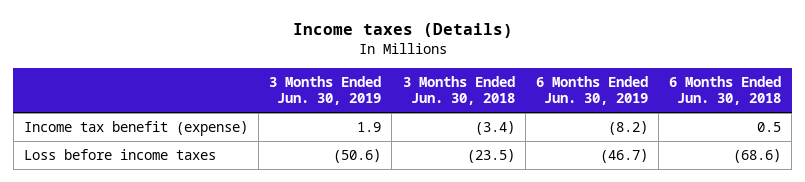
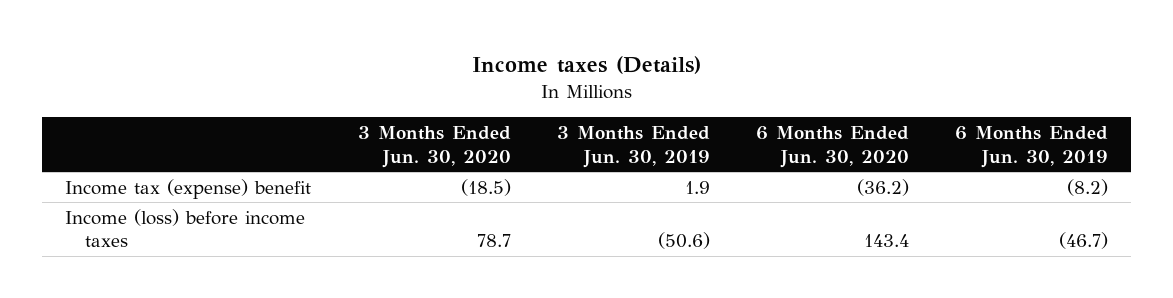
- | 3 Months Ended Jun. 30, 2019 | 3 Months Ended Jun. 30, 2018 | 6 Months Ended Jun. 30, 2019 | 6 Months Ended Jun. 30, 2018
+ | 3 Months Ended Jun. 30, 2020 | 3 Months Ended Jun. 30, 2019 | 6 Months Ended Jun. 30, 2020 | 6 Months Ended Jun. 30, 2019
- Income tax benefit (expense) | 1.9 | (3.4) | (8.2) | 0.5
- Loss before income taxes | (50.6) | (23.5) | (46.7) | (68.6)
+ Income tax (expense) benefit | (18.5) | 1.9 | (36.2) | (8.2)
+ Income (loss) before income taxes | 78.7 | (50.6) | 143.4 | (46.7)

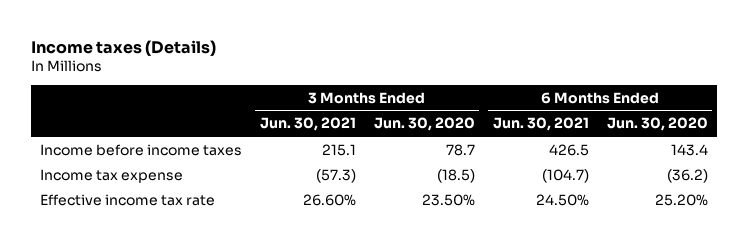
- | 3 Months Ended Jun. 30, 2020 | 3 Months Ended Jun. 30, 2019 | 6 Months Ended Jun. 30, 2020 | 6 Months Ended Jun. 30, 2019
+ | 3 Months Ended Jun. 30, 2021 | 3 Months Ended Jun. 30, 2020 | 6 Months Ended Jun. 30, 2021 | 6 Months Ended Jun. 30, 2020
- Income tax (expense) benefit | (18.5) | 1.9 | (36.2) | (8.2)
- Income (loss) before income taxes | 78.7 | (50.6) | 143.4 | (46.7)
+ Income before income taxes | 215.1 | 78.7 | 426.5 | 143.4
+ Income tax expense | (57.3) | (18.5) | (104.7) | (36.2)
+ Effective income tax rate | 26.60% | 23.50% | 24.50% | 25.20%

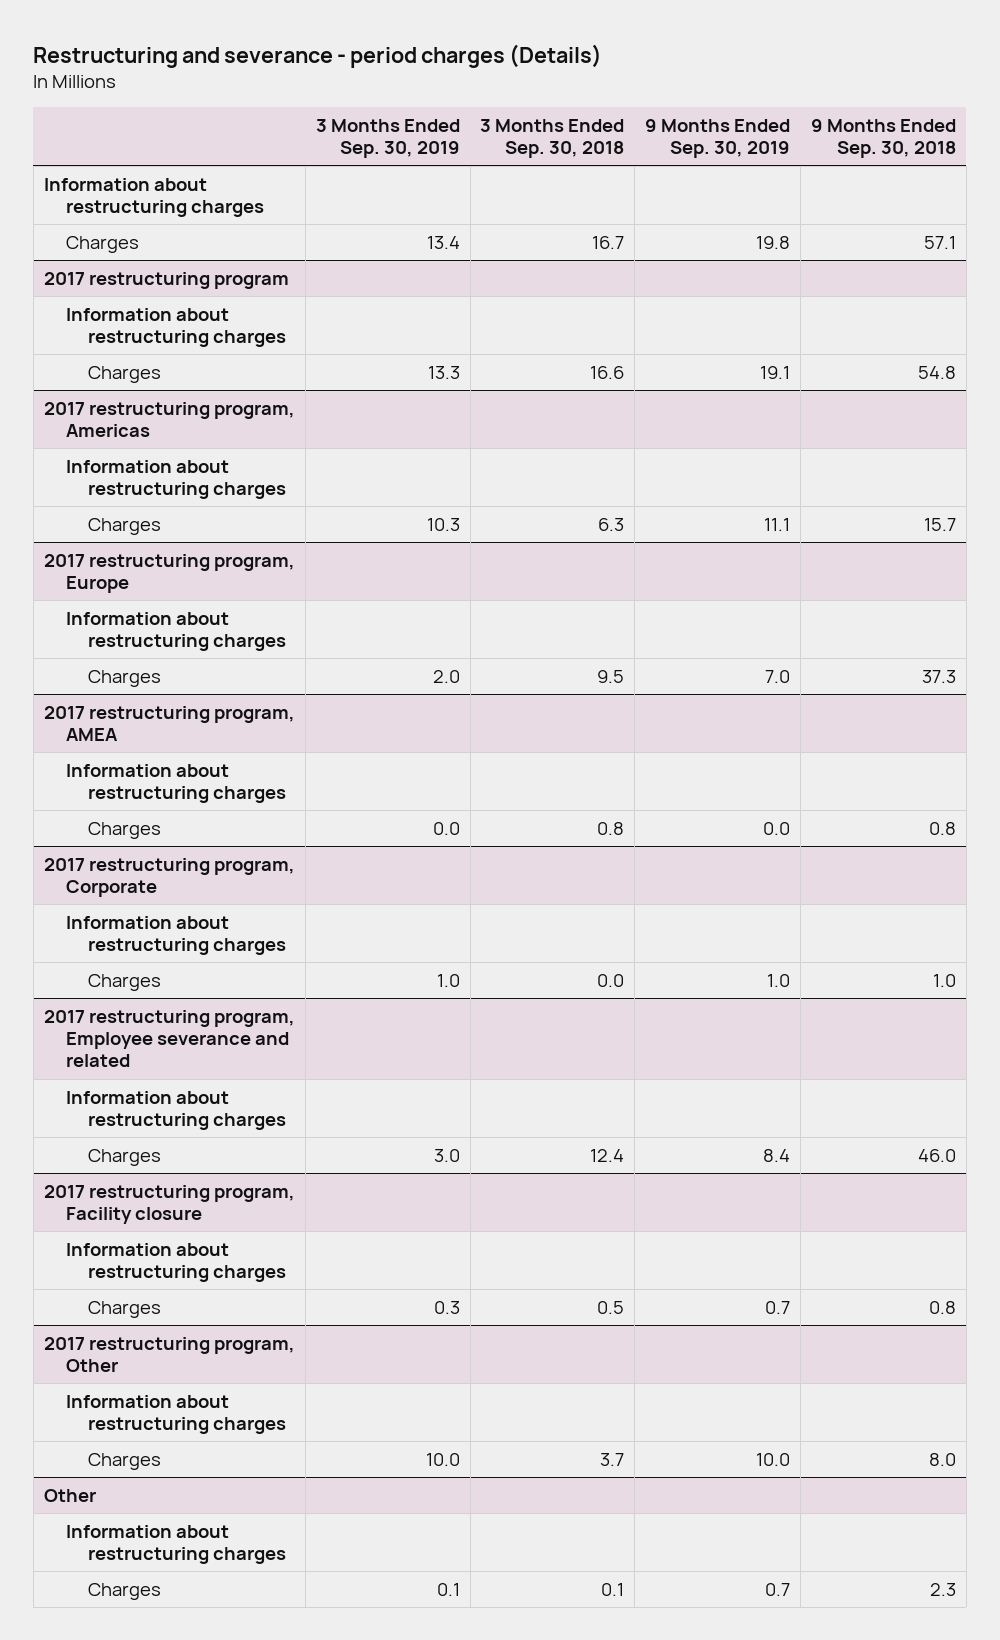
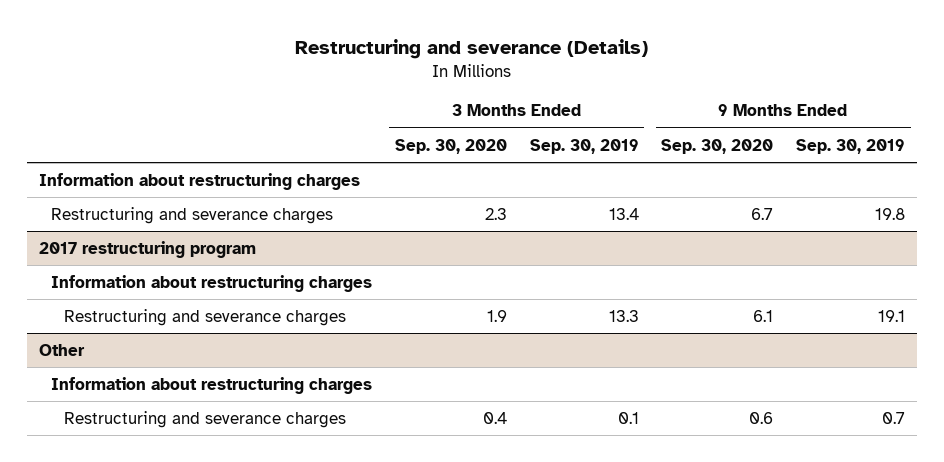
- Restructuring and severance - period charges (Details)
+ Restructuring and severance (Details)
- | 3 Months Ended Sep. 30, 2019 | 3 Months Ended Sep. 30, 2018 | 9 Months Ended Sep. 30, 2019 | 9 Months Ended Sep. 30, 2018
+ | 3 Months Ended Sep. 30, 2020 | 3 Months Ended Sep. 30, 2019 | 9 Months Ended Sep. 30, 2020 | 9 Months Ended Sep. 30, 2019
- Charges | 13.4 | 16.7 | 19.8 | 57.1
+ Restructuring and severance charges | 2.3 | 13.4 | 6.7 | 19.8
@ 2017 restructuring program
- Charges | 13.3 | 16.6 | 19.1 | 54.8
- 2017 restructuring program, Americas
- Information about restructuring charges
- Charges | 10.3 | 6.3 | 11.1 | 15.7
- 2017 restructuring program, Europe
- Information about restructuring charges
- Charges | 2.0 | 9.5 | 7.0 | 37.3
- 2017 restructuring program, AMEA
- Information about restructuring charges
- Charges | 0.0 | 0.8 | 0.0 | 0.8
- 2017 restructuring program, Corporate
- Information about restructuring charges
- Charges | 1.0 | 0.0 | 1.0 | 1.0
- 2017 restructuring program, Employee severance and related
- Information about restructuring charges
- Charges | 3.0 | 12.4 | 8.4 | 46.0
- 2017 restructuring program, Facility closure
- Information about restructuring charges
- Charges | 0.3 | 0.5 | 0.7 | 0.8
- 2017 restructuring program, Other
- Information about restructuring charges
- Charges | 10.0 | 3.7 | 10.0 | 8.0
@ 2017 restructuring program
+ Restructuring and severance charges | 1.9 | 13.3 | 6.1 | 19.1
@ Other
- Charges | 0.1 | 0.1 | 0.7 | 2.3
+ Restructuring and severance charges | 0.4 | 0.1 | 0.6 | 0.7

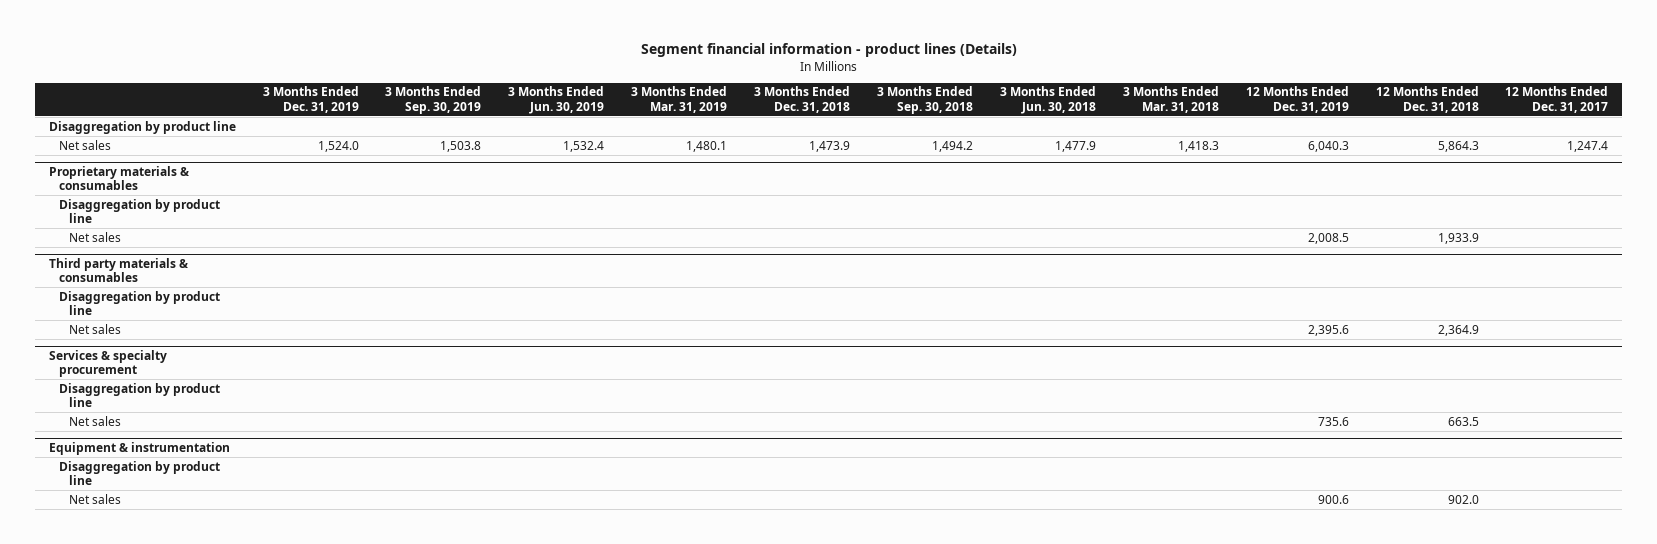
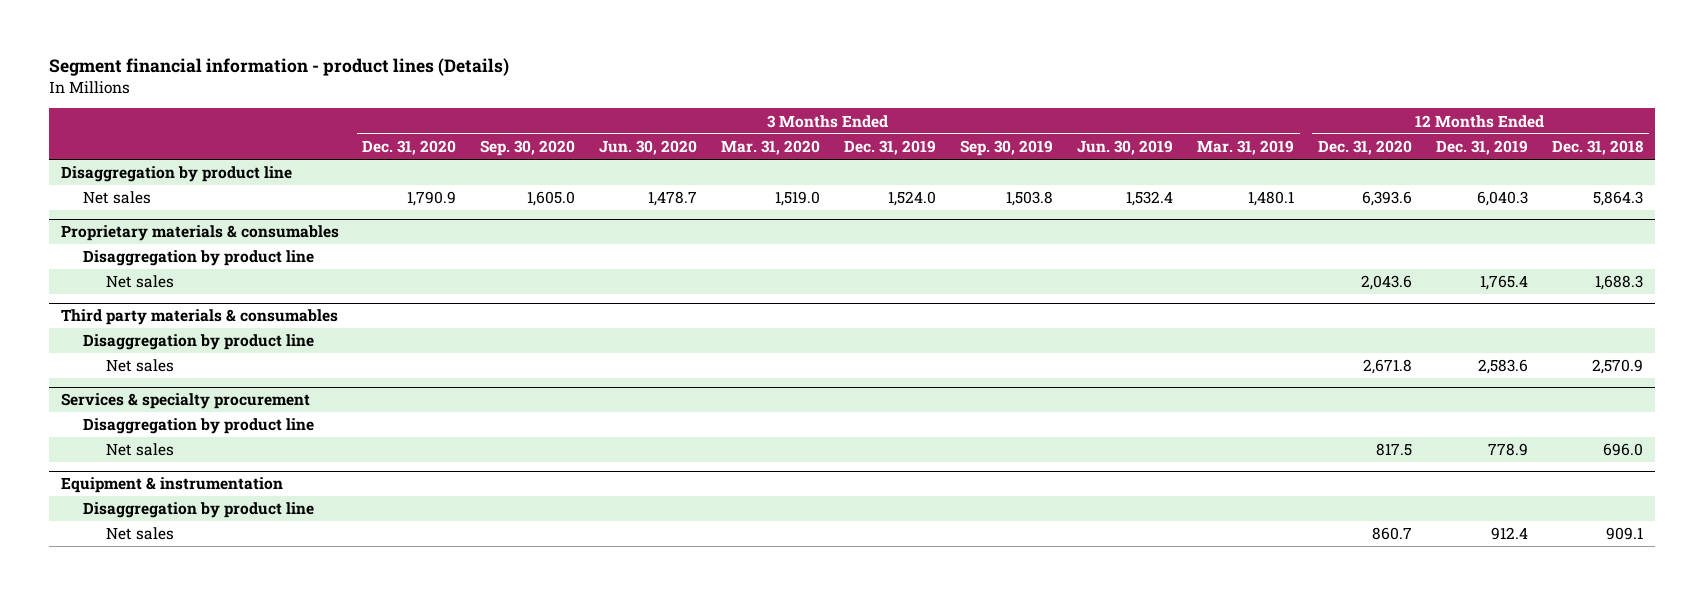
- | 3 Months Ended Dec. 31, 2019 | 3 Months Ended Sep. 30, 2019 | 3 Months Ended Jun. 30, 2019 | 3 Months Ended Mar. 31, 2019 | 3 Months Ended Dec. 31, 2018 | 3 Months Ended Sep. 30, 2018 | 3 Months Ended Jun. 30, 2018 | 3 Months Ended Mar. 31, 2018 | 12 Months Ended Dec. 31, 2019 | 12 Months Ended Dec. 31, 2018 | 12 Months Ended Dec. 31, 2017
+ | 3 Months Ended Dec. 31, 2020 | 3 Months Ended Sep. 30, 2020 | 3 Months Ended Jun. 30, 2020 | 3 Months Ended Mar. 31, 2020 | 3 Months Ended Dec. 31, 2019 | 3 Months Ended Sep. 30, 2019 | 3 Months Ended Jun. 30, 2019 | 3 Months Ended Mar. 31, 2019 | 12 Months Ended Dec. 31, 2020 | 12 Months Ended Dec. 31, 2019 | 12 Months Ended Dec. 31, 2018
@ Proprietary materials & consumables
- Net sales | | | | | | | | | 2,008.5 | 1,933.9 |
+ Net sales | | | | | | | | | 2,043.6 | 1,765.4 | 1,688.3
@ Third party materials & consumables
- Net sales | | | | | | | | | 2,395.6 | 2,364.9 |
+ Net sales | | | | | | | | | 2,671.8 | 2,583.6 | 2,570.9
@ Services & specialty procurement
- Net sales | | | | | | | | | 735.6 | 663.5 |
+ Net sales | | | | | | | | | 817.5 | 778.9 | 696.0
@ Equipment & instrumentation
- Net sales | | | | | | | | | 900.6 | 902.0 |
+ Net sales | | | | | | | | | 860.7 | 912.4 | 909.1

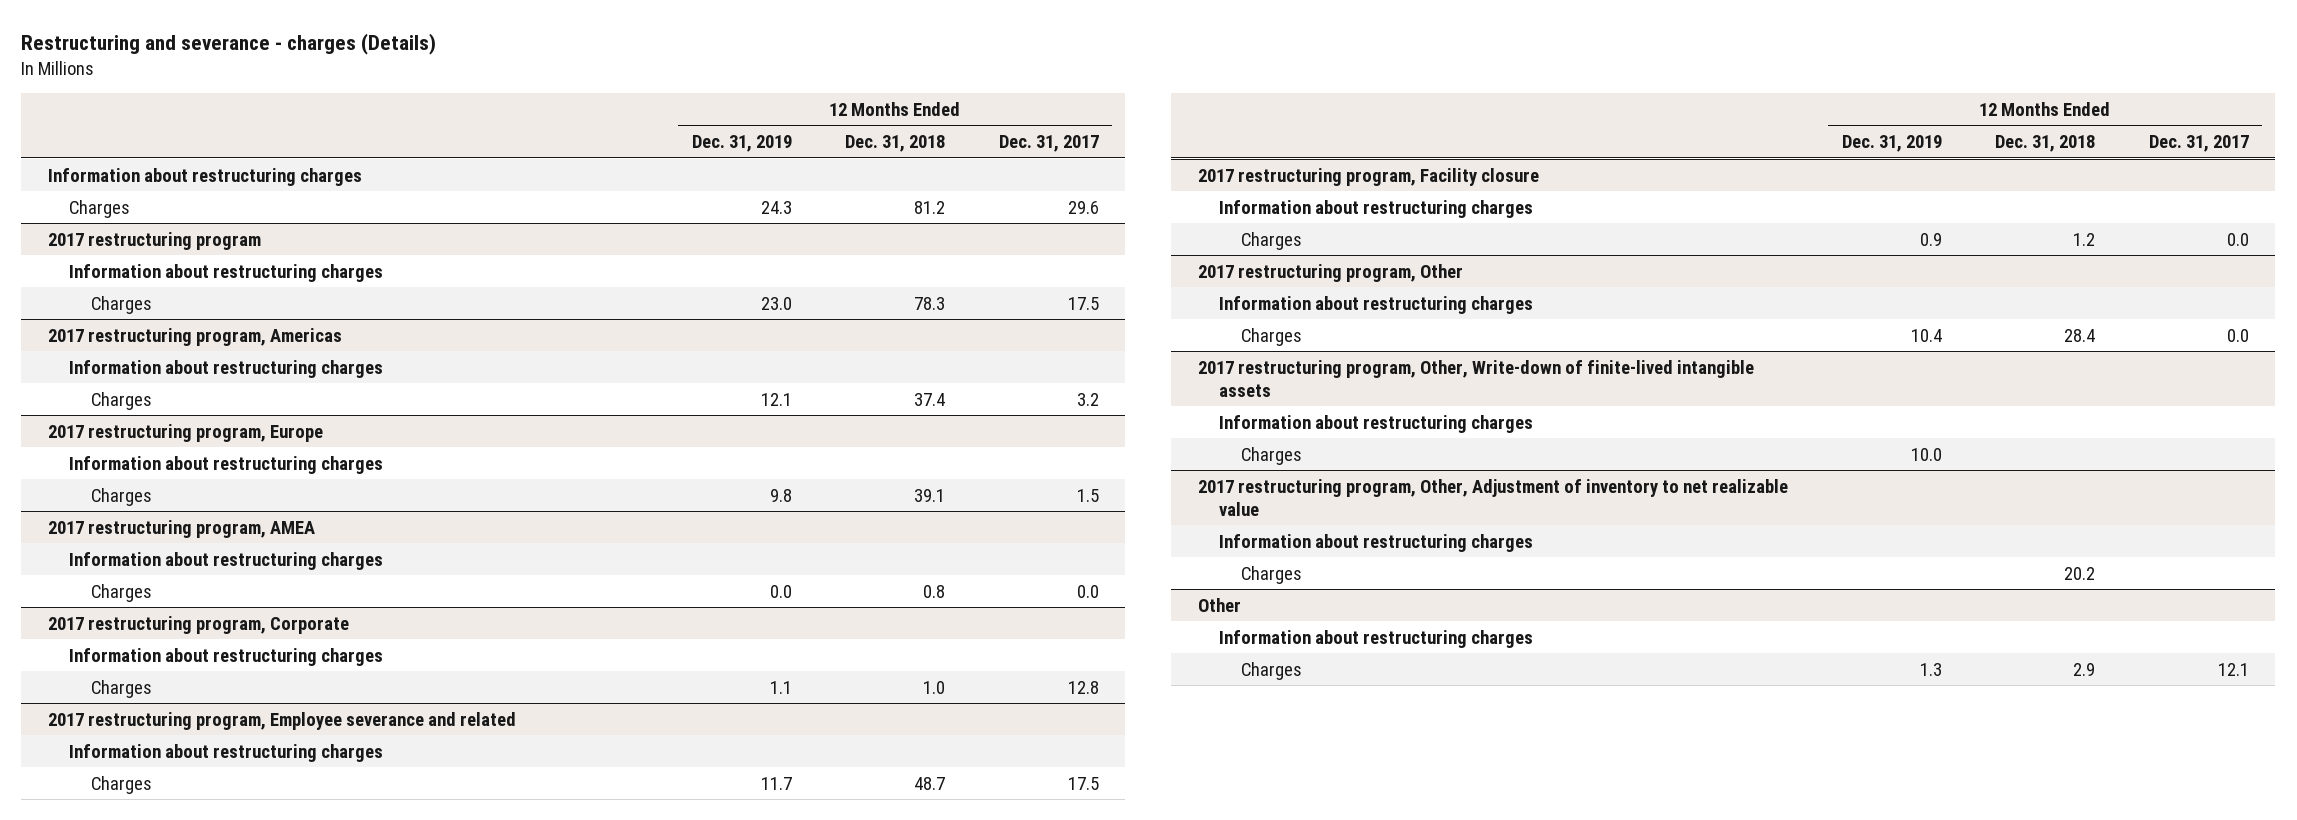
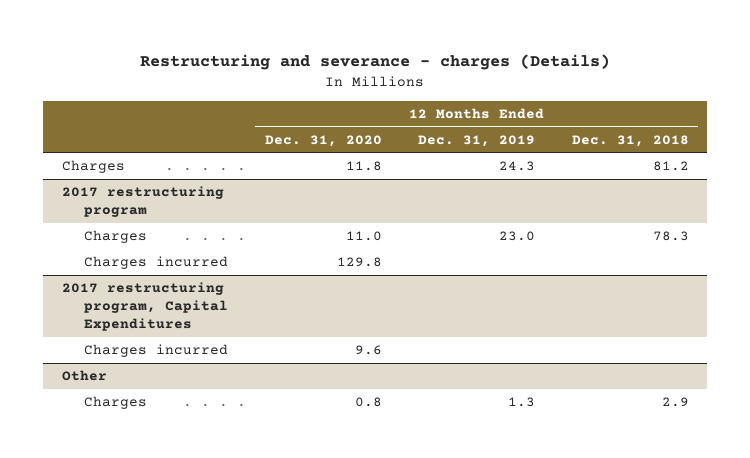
- | 12 Months Ended Dec. 31, 2019 | 12 Months Ended Dec. 31, 2018 | 12 Months Ended Dec. 31, 2017
+ | 12 Months Ended Dec. 31, 2020 | 12 Months Ended Dec. 31, 2019 | 12 Months Ended Dec. 31, 2018
- Information about restructuring charges
@ 2017 restructuring program
- Information about restructuring charges
- 2017 restructuring program, Americas
- Information about restructuring charges
- Charges | 12.1 | 37.4 | 3.2
- 2017 restructuring program, Europe
- Information about restructuring charges
- Charges | 9.8 | 39.1 | 1.5
- 2017 restructuring program, AMEA
- Information about restructuring charges
- Charges | 0.0 | 0.8 | 0.0
- 2017 restructuring program, Corporate
- Information about restructuring charges
- Charges | 1.1 | 1.0 | 12.8
- 2017 restructuring program, Employee severance and related
- Information about restructuring charges
- Charges | 11.7 | 48.7 | 17.5
- 2017 restructuring program, Facility closure
- Information about restructuring charges
- Charges | 0.9 | 1.2 | 0.0
- 2017 restructuring program, Other
- Information about restructuring charges
- Charges | 10.4 | 28.4 | 0.0
- 2017 restructuring program, Other, Write-down of finite-lived intangible assets
- Information about restructuring charges
- Charges | 10.0 | |
- 2017 restructuring program, Other, Adjustment of inventory to net realizable value
- Information about restructuring charges
- Charges | | 20.2 |
@ 2017 restructuring program
+ Charges incurred | 129.8 | |
+ 2017 restructuring program, Capital Expenditures
+ Charges incurred | 9.6 | |
@ Other
- Information about restructuring charges

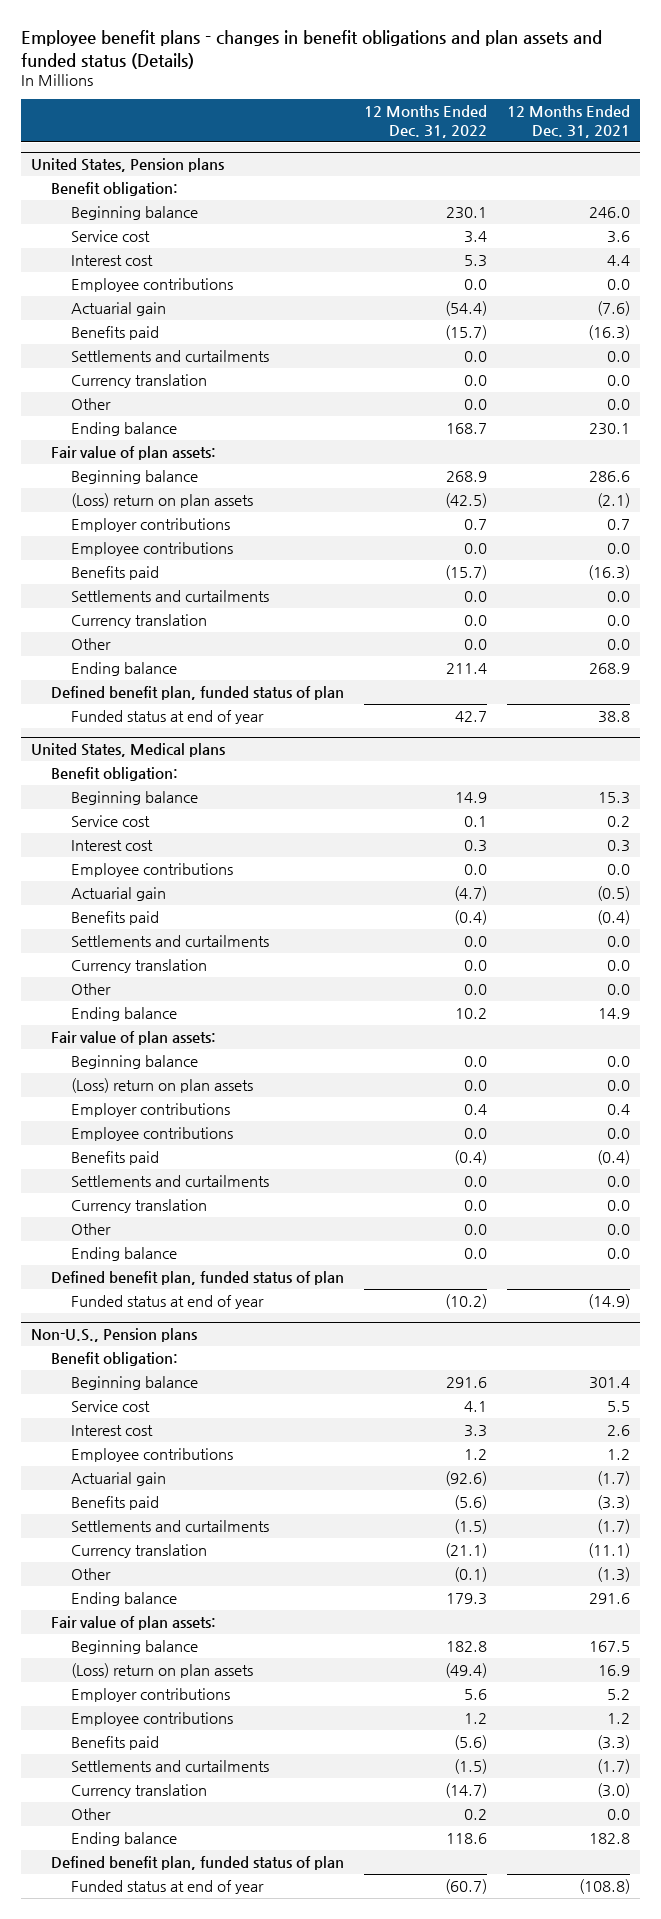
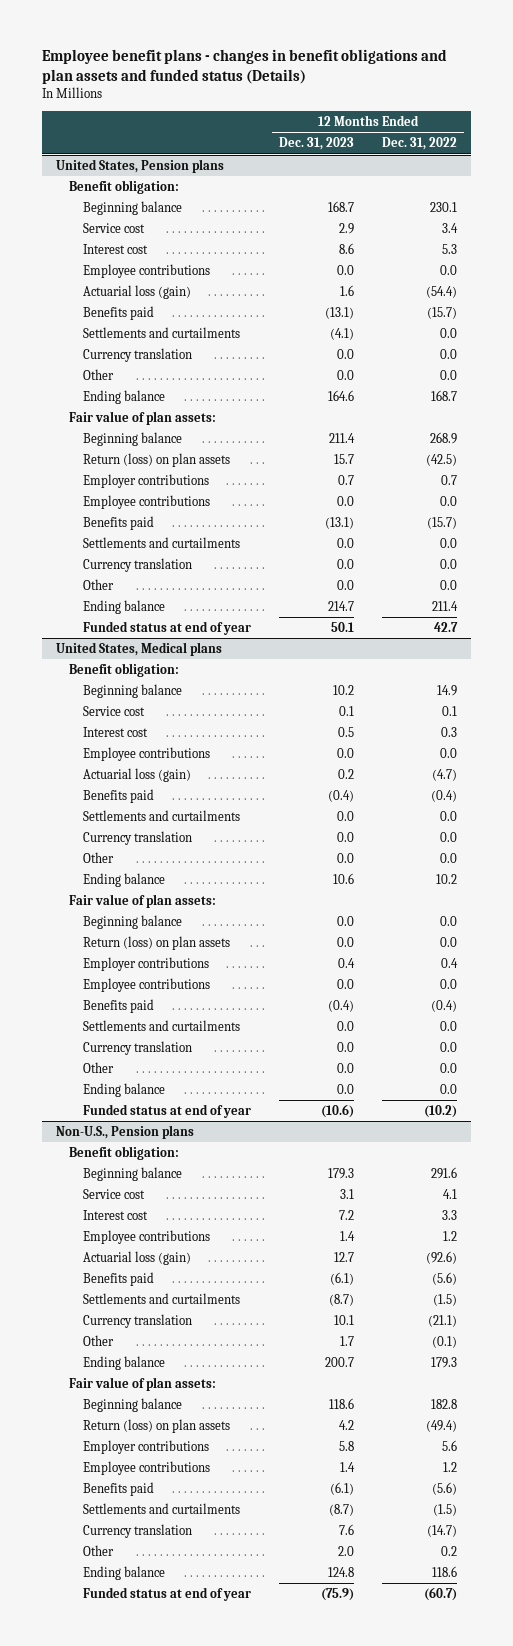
- | 12 Months Ended Dec. 31, 2022 | 12 Months Ended Dec. 31, 2021
+ | 12 Months Ended Dec. 31, 2023 | 12 Months Ended Dec. 31, 2022
@ United States, Pension plans
- Actuarial gain | (54.4) | (7.6)
+ Actuarial loss (gain) | 1.6 | (54.4)
- (Loss) return on plan assets | (42.5) | (2.1)
+ Return (loss) on plan assets | 15.7 | (42.5)
- Defined benefit plan, funded status of plan
@ United States, Medical plans
- Actuarial gain | (4.7) | (0.5)
+ Actuarial loss (gain) | 0.2 | (4.7)
- (Loss) return on plan assets | 0.0 | 0.0
+ Return (loss) on plan assets | 0.0 | 0.0
- Defined benefit plan, funded status of plan
@ Non-U.S., Pension plans
- Actuarial gain | (92.6) | (1.7)
+ Actuarial loss (gain) | 12.7 | (92.6)
- (Loss) return on plan assets | (49.4) | 16.9
+ Return (loss) on plan assets | 4.2 | (49.4)
- Defined benefit plan, funded status of plan

